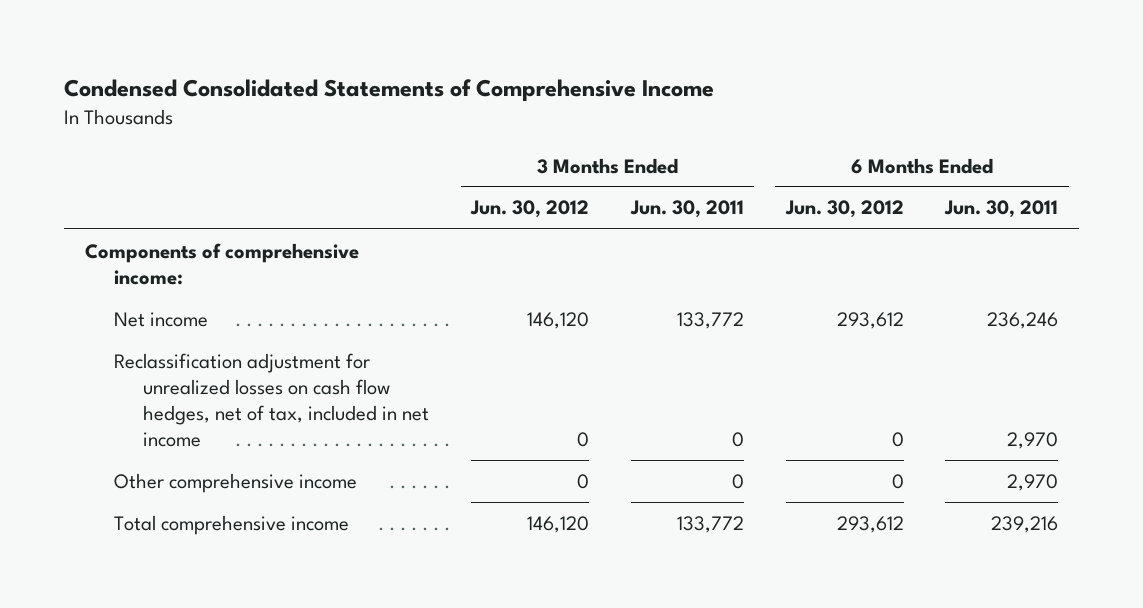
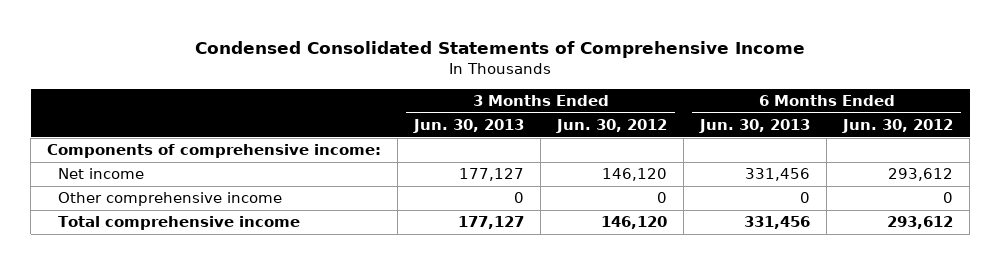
- | 3 Months Ended Jun. 30, 2012 | 3 Months Ended Jun. 30, 2011 | 6 Months Ended Jun. 30, 2012 | 6 Months Ended Jun. 30, 2011
+ | 3 Months Ended Jun. 30, 2013 | 3 Months Ended Jun. 30, 2012 | 6 Months Ended Jun. 30, 2013 | 6 Months Ended Jun. 30, 2012
- Reclassification adjustment for unrealized losses on cash flow hedges, net of tax, included in net income | 0 | 0 | 0 | 2,970

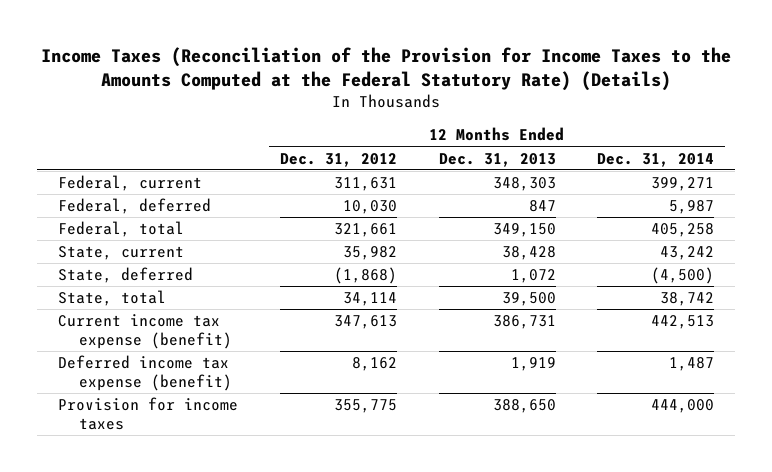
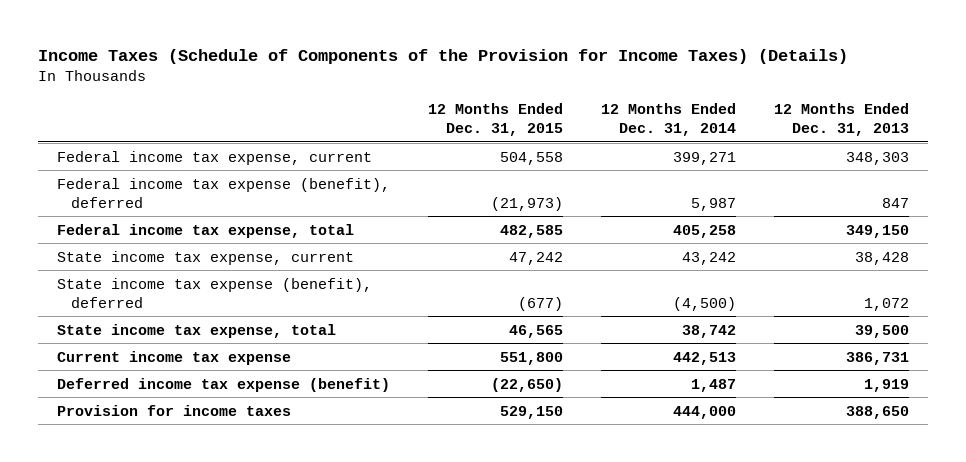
- Income Taxes (Reconciliation of the Provision for Income Taxes to the Amounts Computed at the Federal Statutory Rate) (Details)
+ Income Taxes (Schedule of Components of the Provision for Income Taxes) (Details)
- | 12 Months Ended Dec. 31, 2012 | 12 Months Ended Dec. 31, 2013 | 12 Months Ended Dec. 31, 2014
+ | 12 Months Ended Dec. 31, 2015 | 12 Months Ended Dec. 31, 2014 | 12 Months Ended Dec. 31, 2013
- Federal, current | 311,631 | 348,303 | 399,271
- Federal, deferred | 10,030 | 847 | 5,987
- Federal, total | 321,661 | 349,150 | 405,258
- State, current | 35,982 | 38,428 | 43,242
- State, deferred | (1,868) | 1,072 | (4,500)
- State, total | 34,114 | 39,500 | 38,742
- Current income tax expense (benefit) | 347,613 | 386,731 | 442,513
+ Federal income tax expense, current | 504,558 | 399,271 | 348,303
+ Federal income tax expense (benefit), deferred | (21,973) | 5,987 | 847
+ Federal income tax expense, total | 482,585 | 405,258 | 349,150
+ State income tax expense, current | 47,242 | 43,242 | 38,428
+ State income tax expense (benefit), deferred | (677) | (4,500) | 1,072
+ State income tax expense, total | 46,565 | 38,742 | 39,500
+ Current income tax expense | 551,800 | 442,513 | 386,731

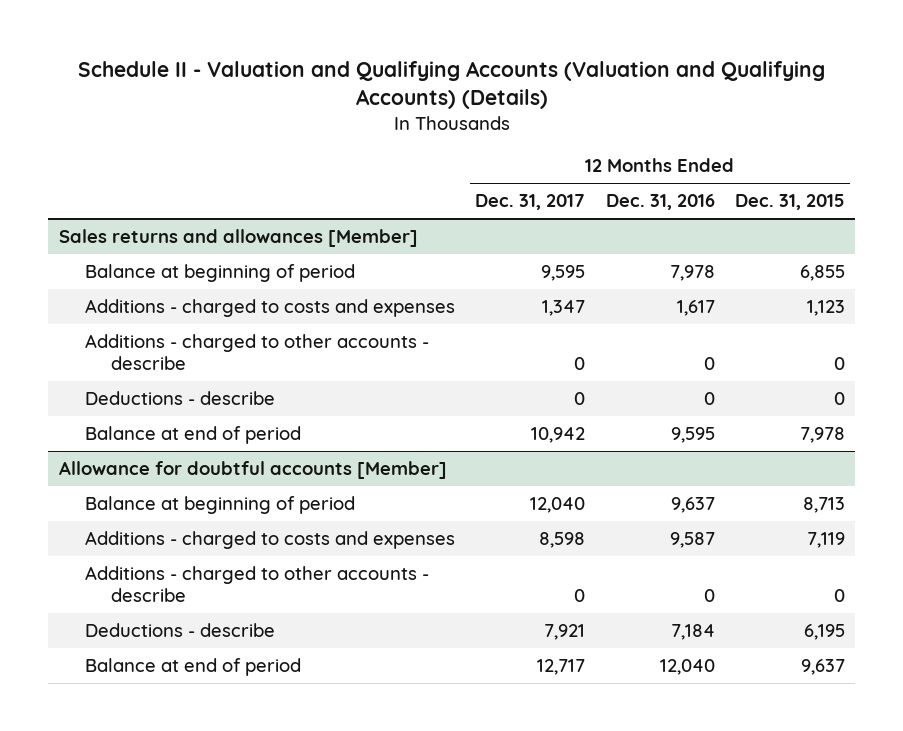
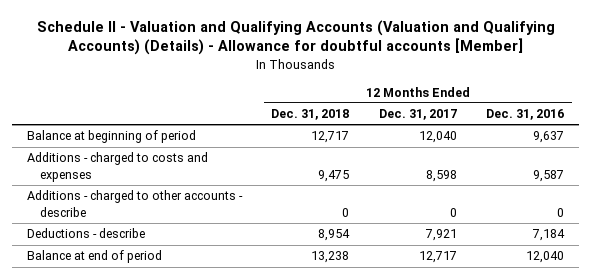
- Schedule II - Valuation and Qualifying Accounts (Valuation and Qualifying Accounts) (Details)
+ Schedule II - Valuation and Qualifying Accounts (Valuation and Qualifying Accounts) (Details) - Allowance for doubtful accounts [Member]
- | 12 Months Ended Dec. 31, 2017 | 12 Months Ended Dec. 31, 2016 | 12 Months Ended Dec. 31, 2015
+ | 12 Months Ended Dec. 31, 2018 | 12 Months Ended Dec. 31, 2017 | 12 Months Ended Dec. 31, 2016
- Sales returns and allowances [Member]
- Balance at beginning of period | 9,595 | 7,978 | 6,855
- Additions - charged to costs and expenses | 1,347 | 1,617 | 1,123
- Additions - charged to other accounts - describe | 0 | 0 | 0
- Deductions - describe | 0 | 0 | 0
- Balance at end of period | 10,942 | 9,595 | 7,978
- Allowance for doubtful accounts [Member]

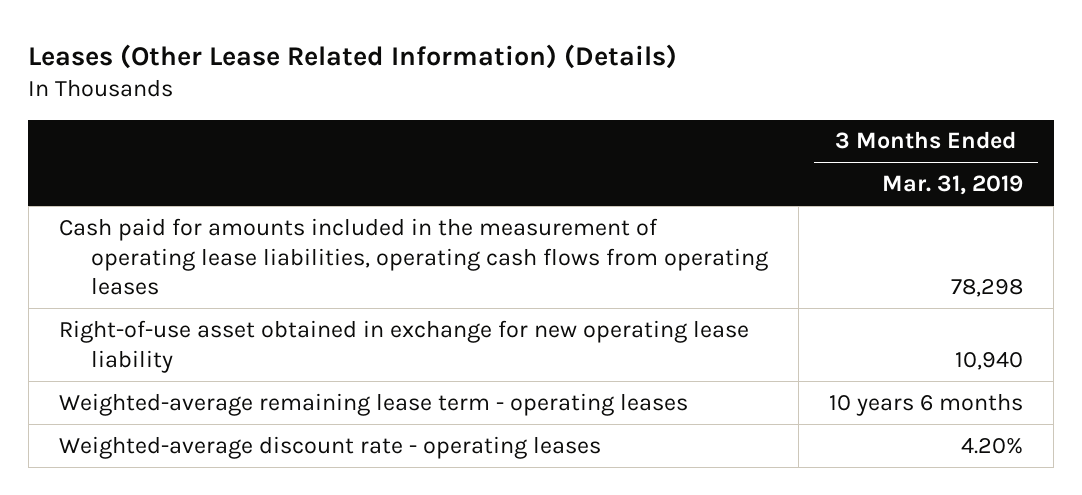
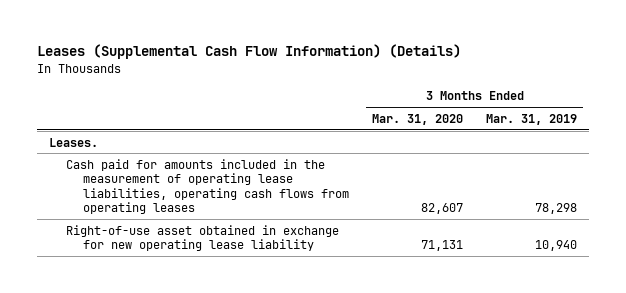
- Leases (Other Lease Related Information) (Details)
+ Leases (Supplemental Cash Flow Information) (Details)
- | 3 Months Ended Mar. 31, 2019
+ | 3 Months Ended Mar. 31, 2020 | 3 Months Ended Mar. 31, 2019
+ Leases.
- Weighted-average remaining lease term - operating leases | 10 years 6 months
- Weighted-average discount rate - operating leases | 4.20%

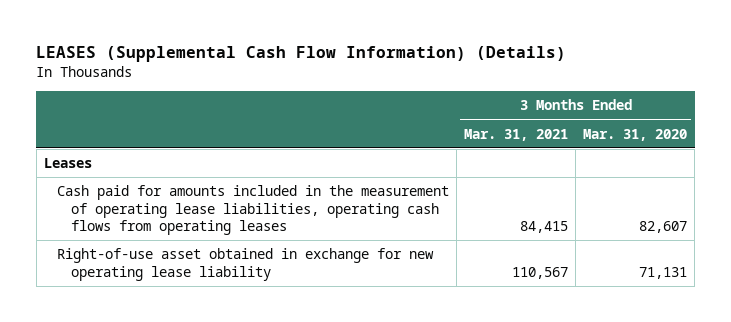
- Leases (Supplemental Cash Flow Information) (Details)
+ LEASES (Supplemental Cash Flow Information) (Details)
- | 3 Months Ended Mar. 31, 2020 | 3 Months Ended Mar. 31, 2019
+ | 3 Months Ended Mar. 31, 2021 | 3 Months Ended Mar. 31, 2020
- Leases.
+ Leases

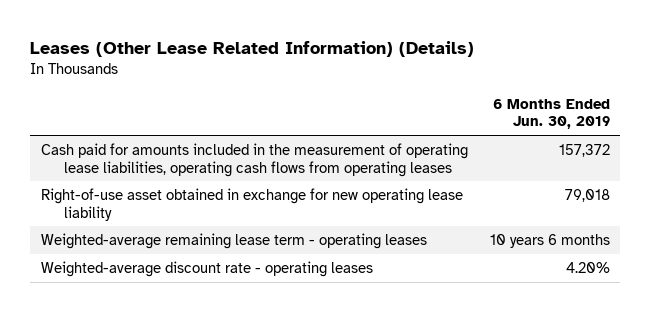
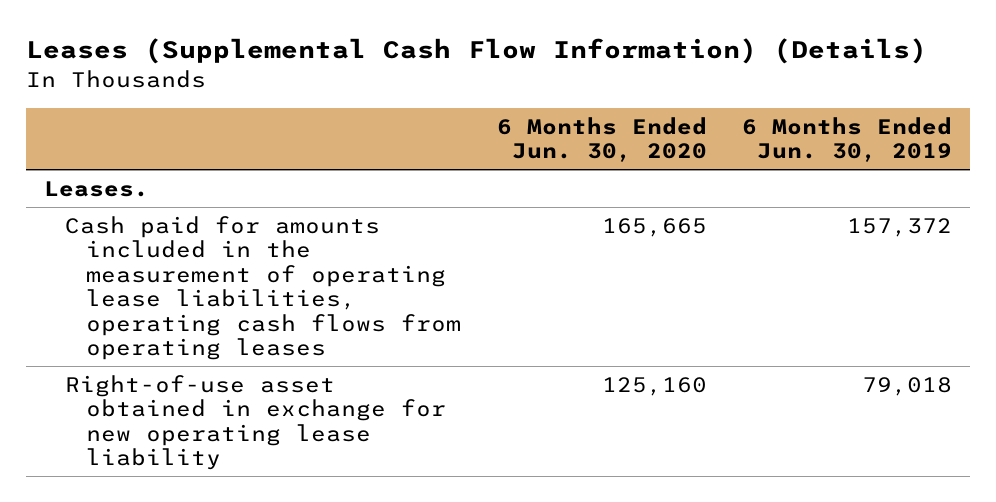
- Leases (Other Lease Related Information) (Details)
+ Leases (Supplemental Cash Flow Information) (Details)
- | 6 Months Ended Jun. 30, 2019
+ | 6 Months Ended Jun. 30, 2020 | 6 Months Ended Jun. 30, 2019
+ Leases.
- Weighted-average remaining lease term - operating leases | 10 years 6 months
- Weighted-average discount rate - operating leases | 4.20%

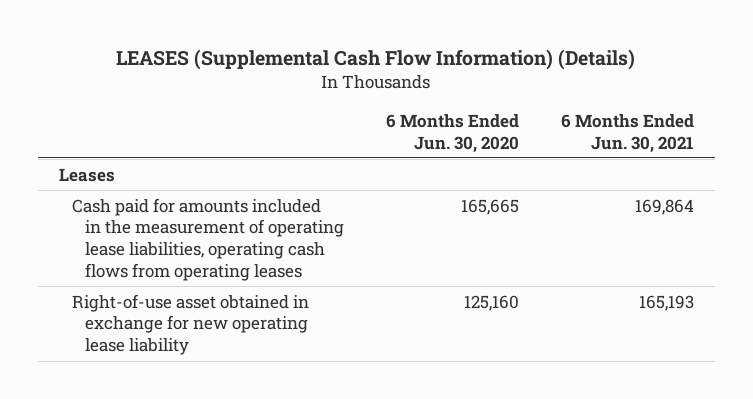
- Leases (Supplemental Cash Flow Information) (Details)
+ LEASES (Supplemental Cash Flow Information) (Details)
- | 6 Months Ended Jun. 30, 2020 | 6 Months Ended Jun. 30, 2019
+ | 6 Months Ended Jun. 30, 2020 | 6 Months Ended Jun. 30, 2021
- Leases.
+ Leases

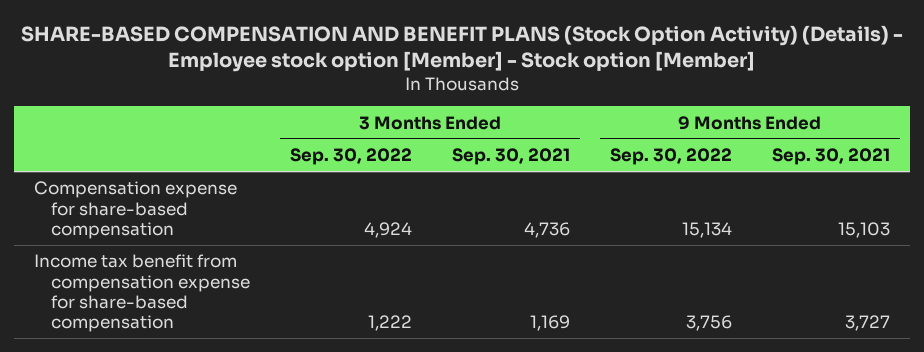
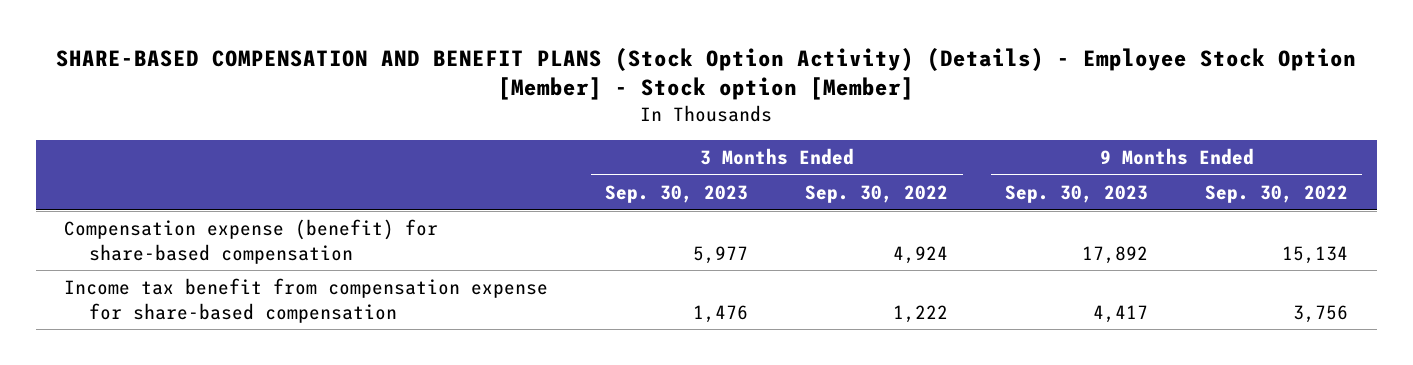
- SHARE-BASED COMPENSATION AND BENEFIT PLANS (Stock Option Activity) (Details) - Employee stock option [Member] - Stock option [Member]
+ SHARE-BASED COMPENSATION AND BENEFIT PLANS (Stock Option Activity) (Details) - Employee Stock Option [Member] - Stock option [Member]
- | 3 Months Ended Sep. 30, 2022 | 3 Months Ended Sep. 30, 2021 | 9 Months Ended Sep. 30, 2022 | 9 Months Ended Sep. 30, 2021
+ | 3 Months Ended Sep. 30, 2023 | 3 Months Ended Sep. 30, 2022 | 9 Months Ended Sep. 30, 2023 | 9 Months Ended Sep. 30, 2022
- Compensation expense for share-based compensation | 4,924 | 4,736 | 15,134 | 15,103
+ Compensation expense (benefit) for share-based compensation | 5,977 | 4,924 | 17,892 | 15,134

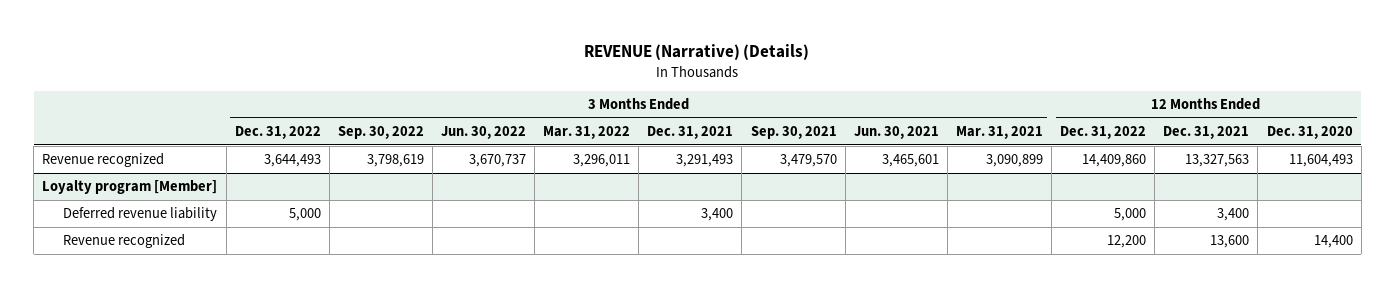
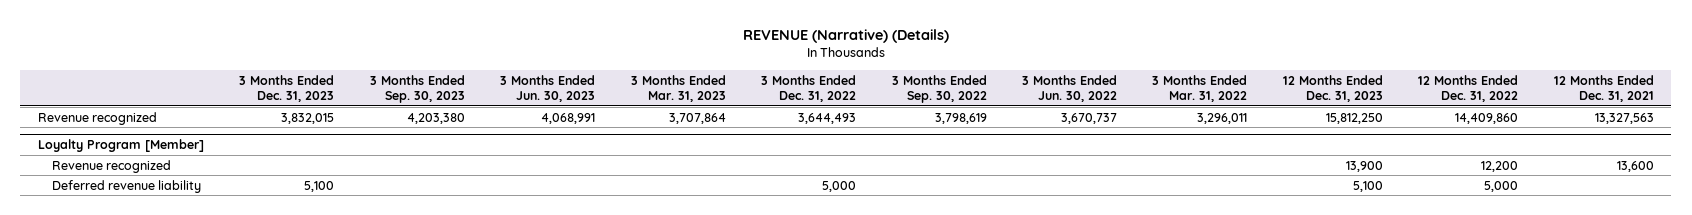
- | 3 Months Ended Dec. 31, 2022 | 3 Months Ended Sep. 30, 2022 | 3 Months Ended Jun. 30, 2022 | 3 Months Ended Mar. 31, 2022 | 3 Months Ended Dec. 31, 2021 | 3 Months Ended Sep. 30, 2021 | 3 Months Ended Jun. 30, 2021 | 3 Months Ended Mar. 31, 2021 | 12 Months Ended Dec. 31, 2022 | 12 Months Ended Dec. 31, 2021 | 12 Months Ended Dec. 31, 2020
+ | 3 Months Ended Dec. 31, 2023 | 3 Months Ended Sep. 30, 2023 | 3 Months Ended Jun. 30, 2023 | 3 Months Ended Mar. 31, 2023 | 3 Months Ended Dec. 31, 2022 | 3 Months Ended Sep. 30, 2022 | 3 Months Ended Jun. 30, 2022 | 3 Months Ended Mar. 31, 2022 | 12 Months Ended Dec. 31, 2023 | 12 Months Ended Dec. 31, 2022 | 12 Months Ended Dec. 31, 2021
- Loyalty program [Member]
- Deferred revenue liability | 5,000 | | | | 3,400 | | | | 5,000 | 3,400 |
+ Loyalty Program [Member]
+ Deferred revenue liability | 5,100 | | | | 5,000 | | | | 5,100 | 5,000 |

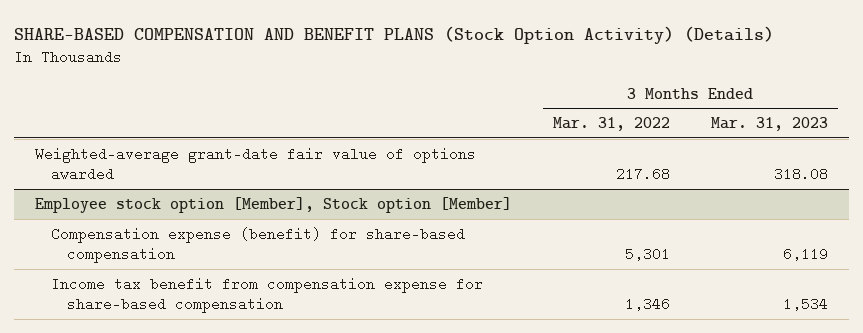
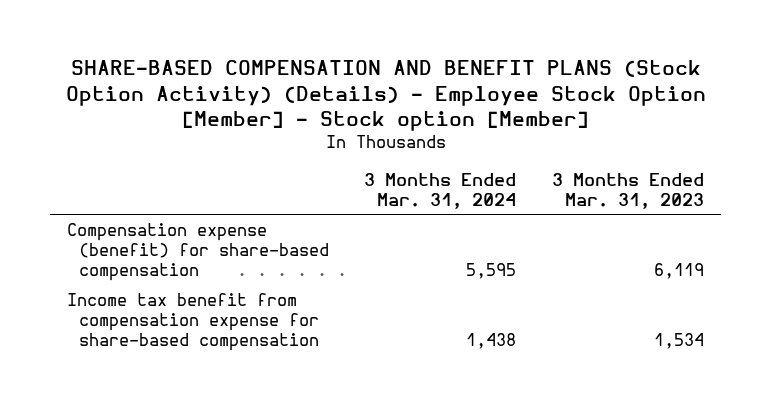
- SHARE-BASED COMPENSATION AND BENEFIT PLANS (Stock Option Activity) (Details)
+ SHARE-BASED COMPENSATION AND BENEFIT PLANS (Stock Option Activity) (Details) - Employee Stock Option [Member] - Stock option [Member]
- | 3 Months Ended Mar. 31, 2022 | 3 Months Ended Mar. 31, 2023
+ | 3 Months Ended Mar. 31, 2024 | 3 Months Ended Mar. 31, 2023
- Weighted-average grant-date fair value of options awarded | 217.68 | 318.08
- Employee stock option [Member], Stock option [Member]

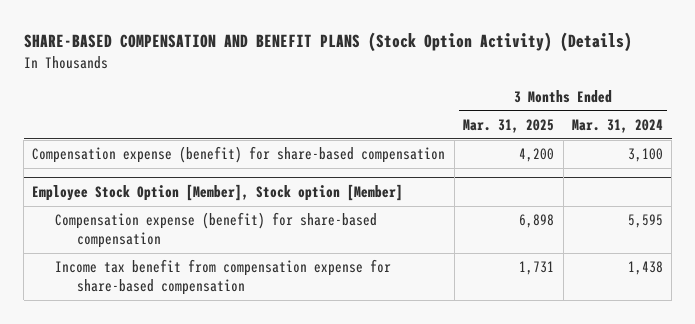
- SHARE-BASED COMPENSATION AND BENEFIT PLANS (Stock Option Activity) (Details) - Employee Stock Option [Member] - Stock option [Member]
+ SHARE-BASED COMPENSATION AND BENEFIT PLANS (Stock Option Activity) (Details)
- | 3 Months Ended Mar. 31, 2024 | 3 Months Ended Mar. 31, 2023
+ | 3 Months Ended Mar. 31, 2025 | 3 Months Ended Mar. 31, 2024
+ Compensation expense (benefit) for share-based compensation | 4,200 | 3,100
+ Employee Stock Option [Member], Stock option [Member]

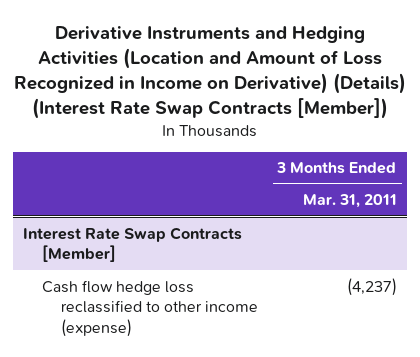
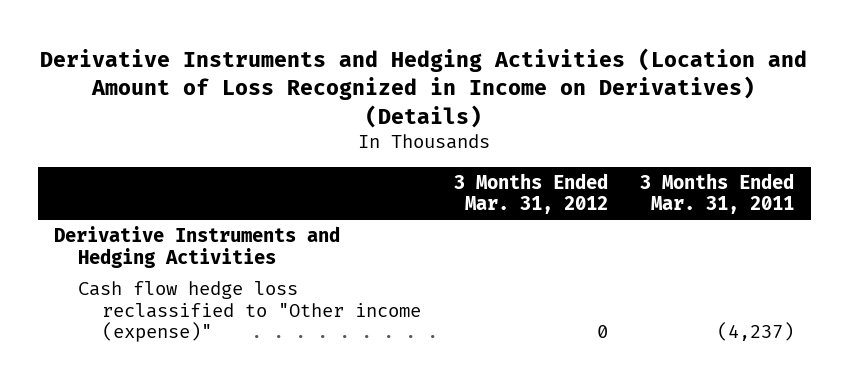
- Derivative Instruments and Hedging Activities (Location and Amount of Loss Recognized in Income on Derivative) (Details) (Interest Rate Swap Contracts [Member])
+ Derivative Instruments and Hedging Activities (Location and Amount of Loss Recognized in Income on Derivatives) (Details)
- | 3 Months Ended Mar. 31, 2011
+ | 3 Months Ended Mar. 31, 2012 | 3 Months Ended Mar. 31, 2011
- Interest Rate Swap Contracts [Member]
- Cash flow hedge loss reclassified to other income (expense) | (4,237)
+ Derivative Instruments and Hedging Activities
+ Cash flow hedge loss reclassified to "Other income (expense)" | 0 | (4,237)

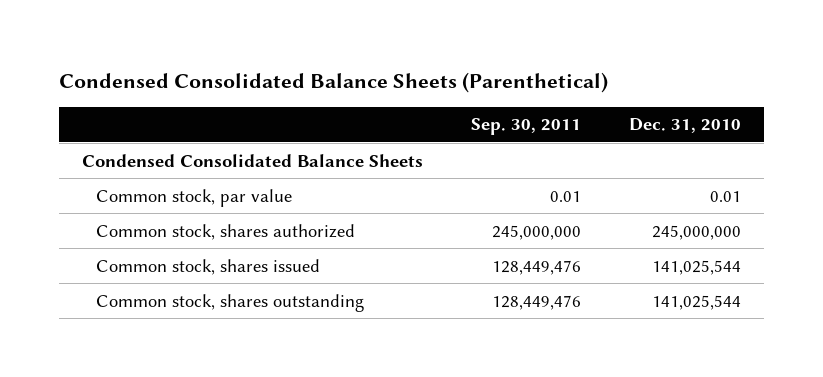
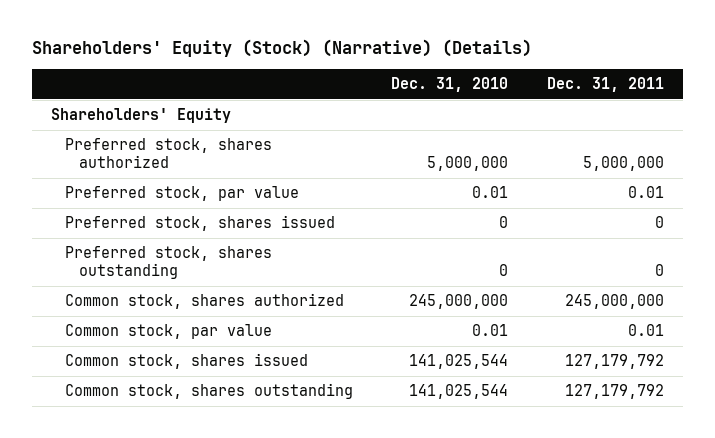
- Condensed Consolidated Balance Sheets (Parenthetical)
+ Shareholders' Equity (Stock) (Narrative) (Details)
- | Sep. 30, 2011 | Dec. 31, 2010
+ | Dec. 31, 2010 | Dec. 31, 2011
- Condensed Consolidated Balance Sheets
+ Shareholders' Equity
+ Preferred stock, shares authorized | 5,000,000 | 5,000,000
+ Preferred stock, par value | 0.01 | 0.01
+ Preferred stock, shares issued | 0 | 0
+ Preferred stock, shares outstanding | 0 | 0
moved down: Common stock, par value | 0.01 | 0.01

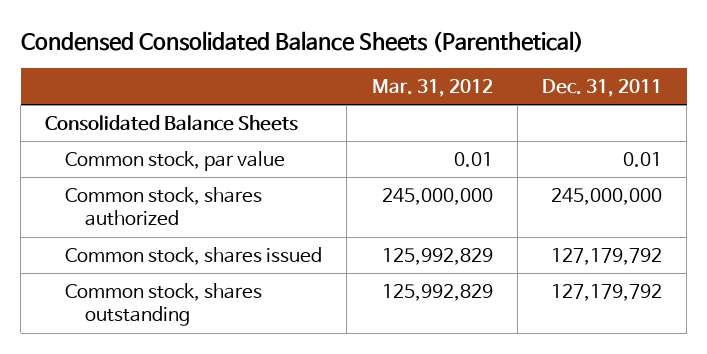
- Shareholders' Equity (Stock) (Narrative) (Details)
+ Condensed Consolidated Balance Sheets (Parenthetical)
- | Dec. 31, 2010 | Dec. 31, 2011
+ | Mar. 31, 2012 | Dec. 31, 2011
- Shareholders' Equity
- Preferred stock, shares authorized | 5,000,000 | 5,000,000
- Preferred stock, par value | 0.01 | 0.01
- Preferred stock, shares issued | 0 | 0
- Preferred stock, shares outstanding | 0 | 0
+ Consolidated Balance Sheets
moved down: Common stock, shares authorized | 245,000,000 | 245,000,000

